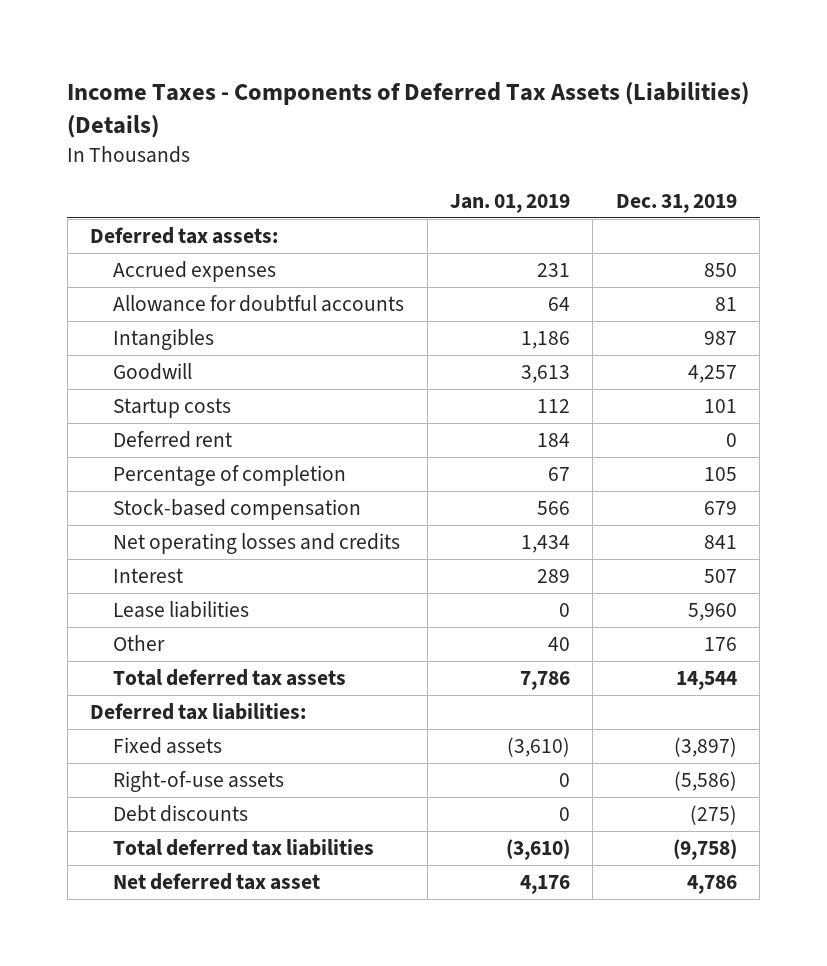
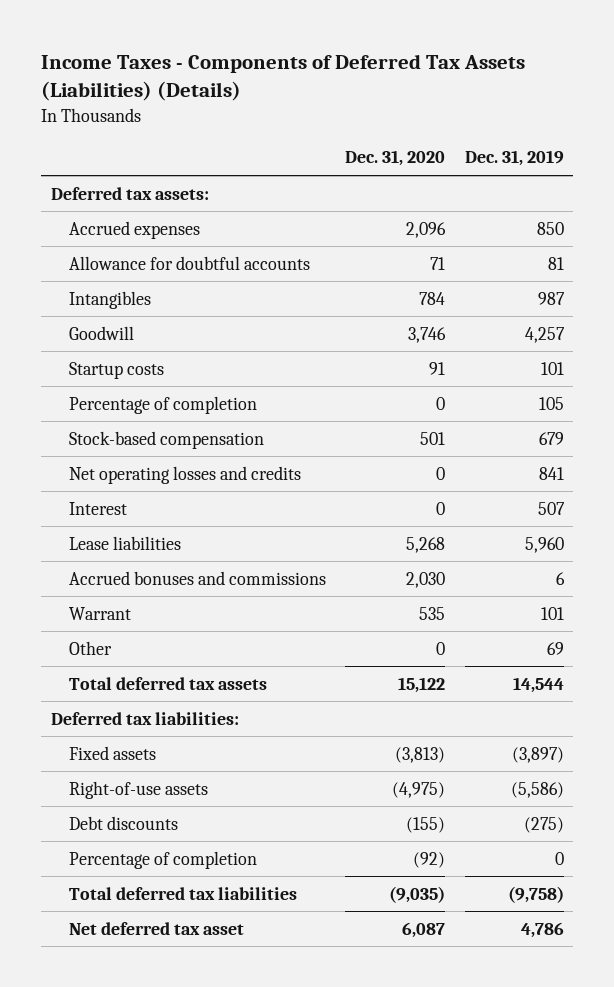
- | Jan. 01, 2019 | Dec. 31, 2019
+ | Dec. 31, 2020 | Dec. 31, 2019
- Deferred rent | 184 | 0
- Other | 40 | 176
+ Accrued bonuses and commissions | 2,030 | 6
+ Warrant | 535 | 101
+ Other | 0 | 69
+ Percentage of completion | (92) | 0

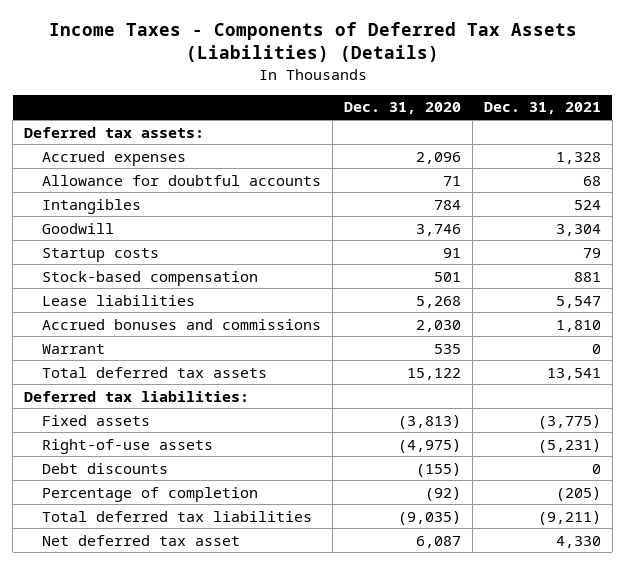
- | Dec. 31, 2020 | Dec. 31, 2019
+ | Dec. 31, 2020 | Dec. 31, 2021
- Percentage of completion | 0 | 105
- Net operating losses and credits | 0 | 841
- Interest | 0 | 507
- Other | 0 | 69

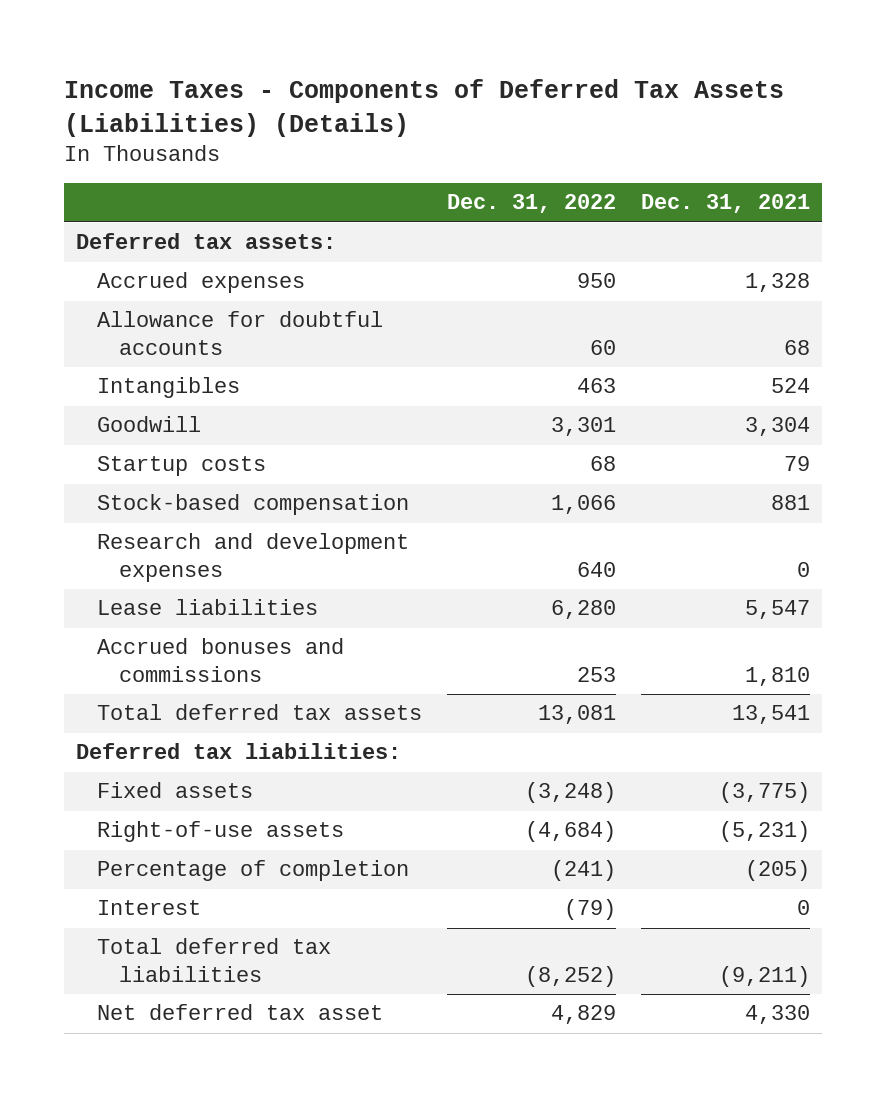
- | Dec. 31, 2020 | Dec. 31, 2021
+ | Dec. 31, 2022 | Dec. 31, 2021
+ Research and development expenses | 640 | 0
- Warrant | 535 | 0
- Debt discounts | (155) | 0
+ Interest | (79) | 0

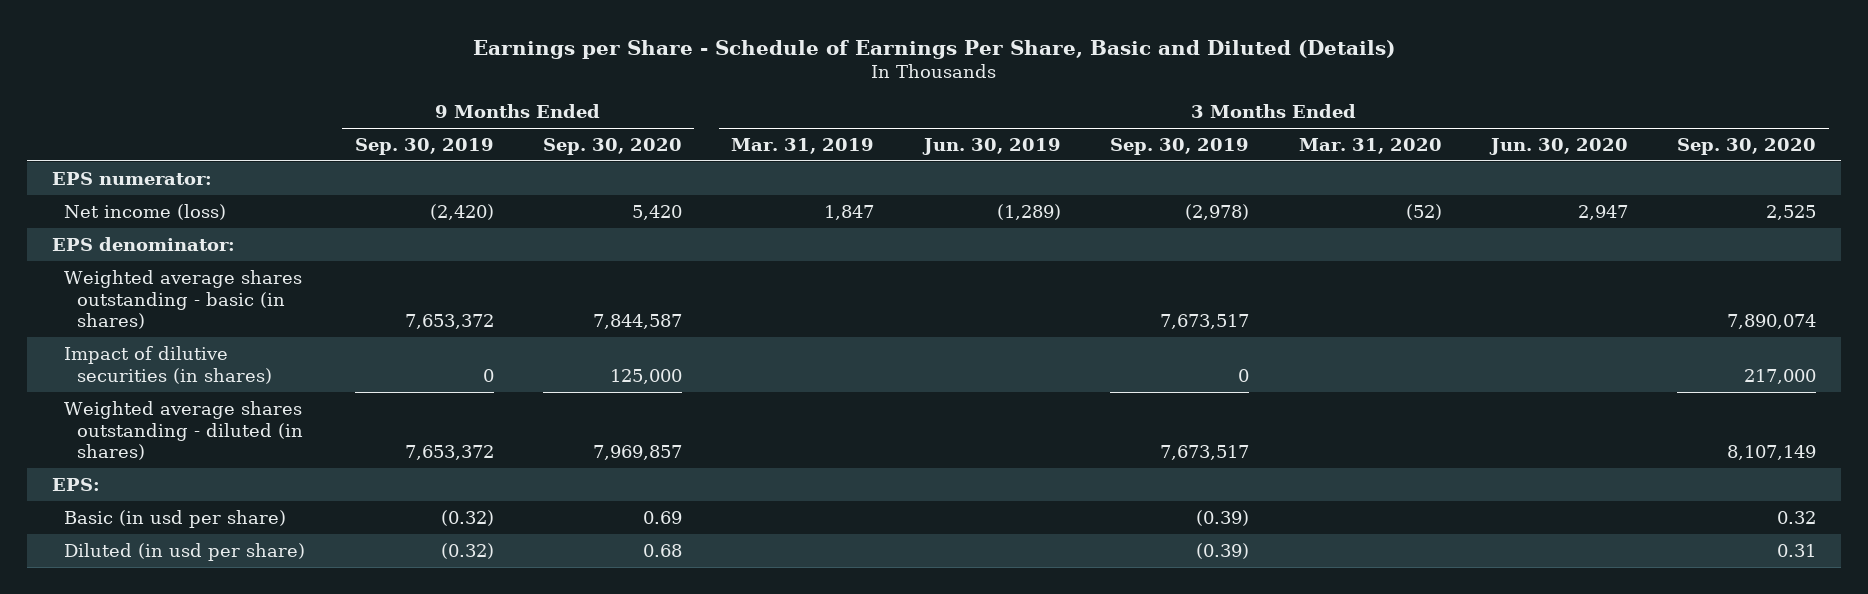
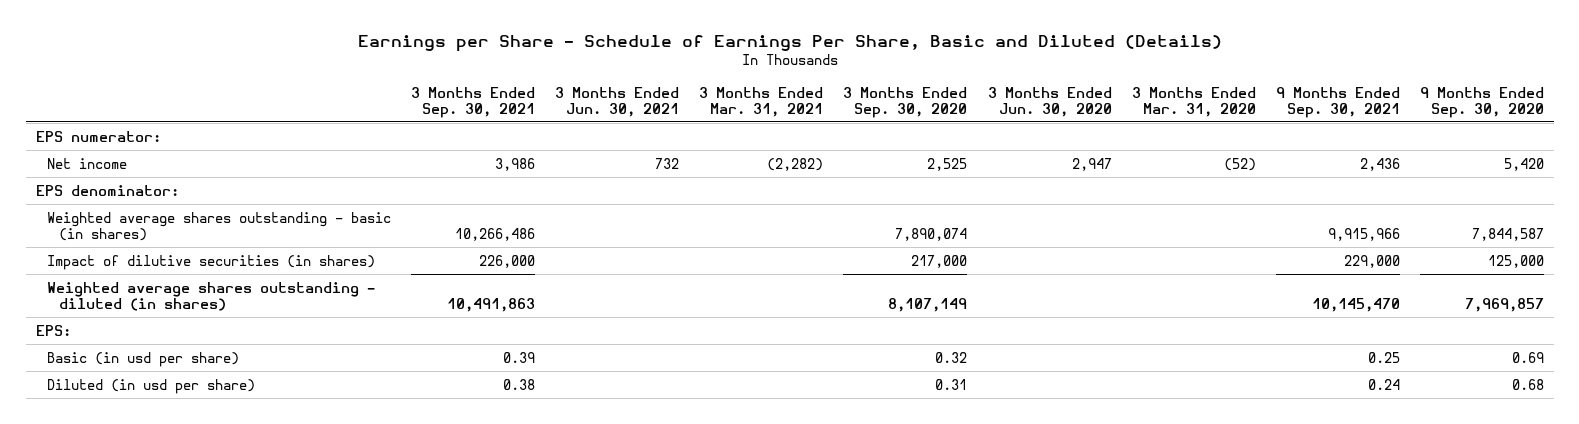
- | 9 Months Ended Sep. 30, 2019 | 9 Months Ended Sep. 30, 2020 | 3 Months Ended Mar. 31, 2019 | 3 Months Ended Jun. 30, 2019 | 3 Months Ended Sep. 30, 2019 | 3 Months Ended Mar. 31, 2020 | 3 Months Ended Jun. 30, 2020 | 3 Months Ended Sep. 30, 2020
+ | 3 Months Ended Sep. 30, 2021 | 3 Months Ended Jun. 30, 2021 | 3 Months Ended Mar. 31, 2021 | 3 Months Ended Sep. 30, 2020 | 3 Months Ended Jun. 30, 2020 | 3 Months Ended Mar. 31, 2020 | 9 Months Ended Sep. 30, 2021 | 9 Months Ended Sep. 30, 2020
- Net income (loss) | (2,420) | 5,420 | 1,847 | (1,289) | (2,978) | (52) | 2,947 | 2,525
+ Net income | 3,986 | 732 | (2,282) | 2,525 | 2,947 | (52) | 2,436 | 5,420

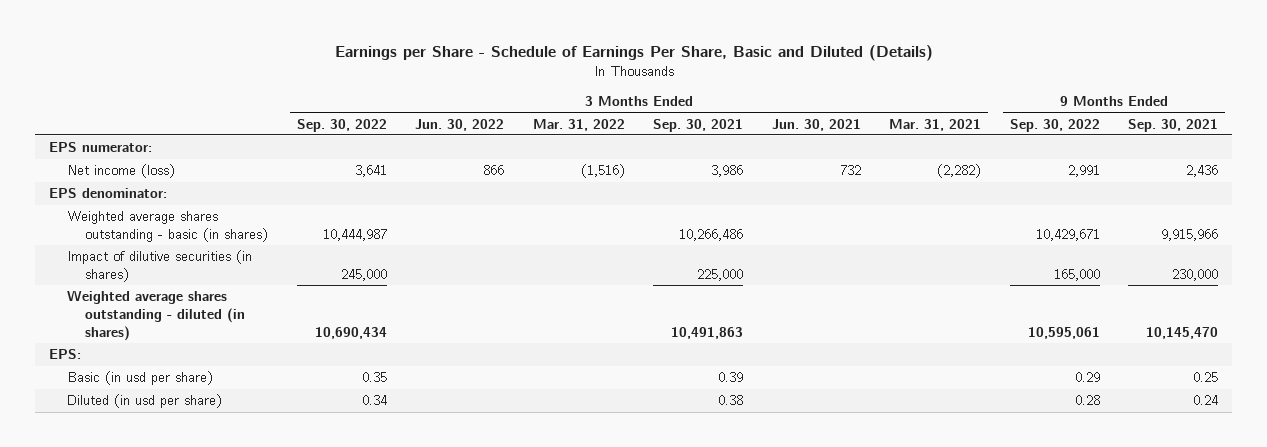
- | 3 Months Ended Sep. 30, 2021 | 3 Months Ended Jun. 30, 2021 | 3 Months Ended Mar. 31, 2021 | 3 Months Ended Sep. 30, 2020 | 3 Months Ended Jun. 30, 2020 | 3 Months Ended Mar. 31, 2020 | 9 Months Ended Sep. 30, 2021 | 9 Months Ended Sep. 30, 2020
+ | 3 Months Ended Sep. 30, 2022 | 3 Months Ended Jun. 30, 2022 | 3 Months Ended Mar. 31, 2022 | 3 Months Ended Sep. 30, 2021 | 3 Months Ended Jun. 30, 2021 | 3 Months Ended Mar. 31, 2021 | 9 Months Ended Sep. 30, 2022 | 9 Months Ended Sep. 30, 2021
- Net income | 3,986 | 732 | (2,282) | 2,525 | 2,947 | (52) | 2,436 | 5,420
+ Net income (loss) | 3,641 | 866 | (1,516) | 3,986 | 732 | (2,282) | 2,991 | 2,436
- Impact of dilutive securities (in shares) | 226,000 | | | 217,000 | | | 229,000 | 125,000
+ Impact of dilutive securities (in shares) | 245,000 | | | 225,000 | | | 165,000 | 230,000

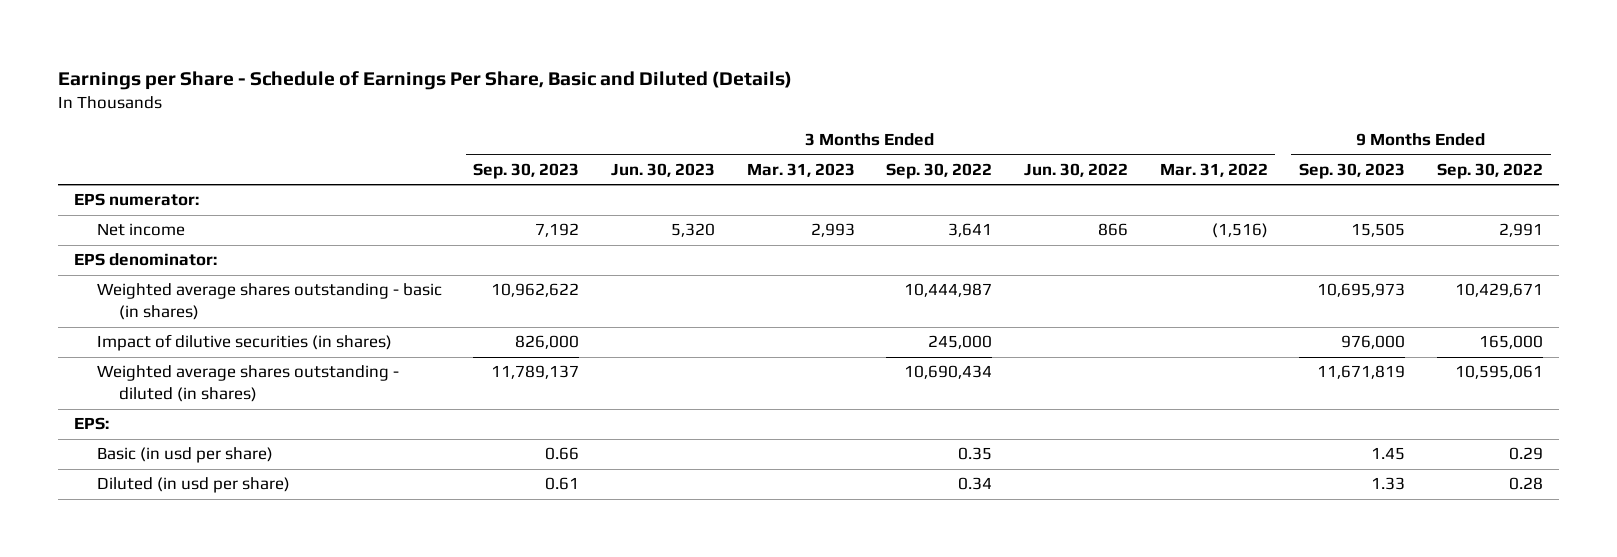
- | 3 Months Ended Sep. 30, 2022 | 3 Months Ended Jun. 30, 2022 | 3 Months Ended Mar. 31, 2022 | 3 Months Ended Sep. 30, 2021 | 3 Months Ended Jun. 30, 2021 | 3 Months Ended Mar. 31, 2021 | 9 Months Ended Sep. 30, 2022 | 9 Months Ended Sep. 30, 2021
+ | 3 Months Ended Sep. 30, 2023 | 3 Months Ended Jun. 30, 2023 | 3 Months Ended Mar. 31, 2023 | 3 Months Ended Sep. 30, 2022 | 3 Months Ended Jun. 30, 2022 | 3 Months Ended Mar. 31, 2022 | 9 Months Ended Sep. 30, 2023 | 9 Months Ended Sep. 30, 2022
- Net income (loss) | 3,641 | 866 | (1,516) | 3,986 | 732 | (2,282) | 2,991 | 2,436
+ Net income | 7,192 | 5,320 | 2,993 | 3,641 | 866 | (1,516) | 15,505 | 2,991

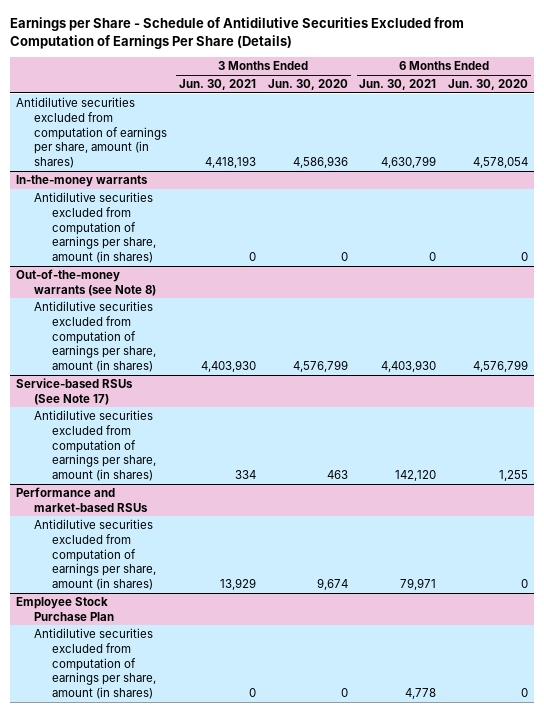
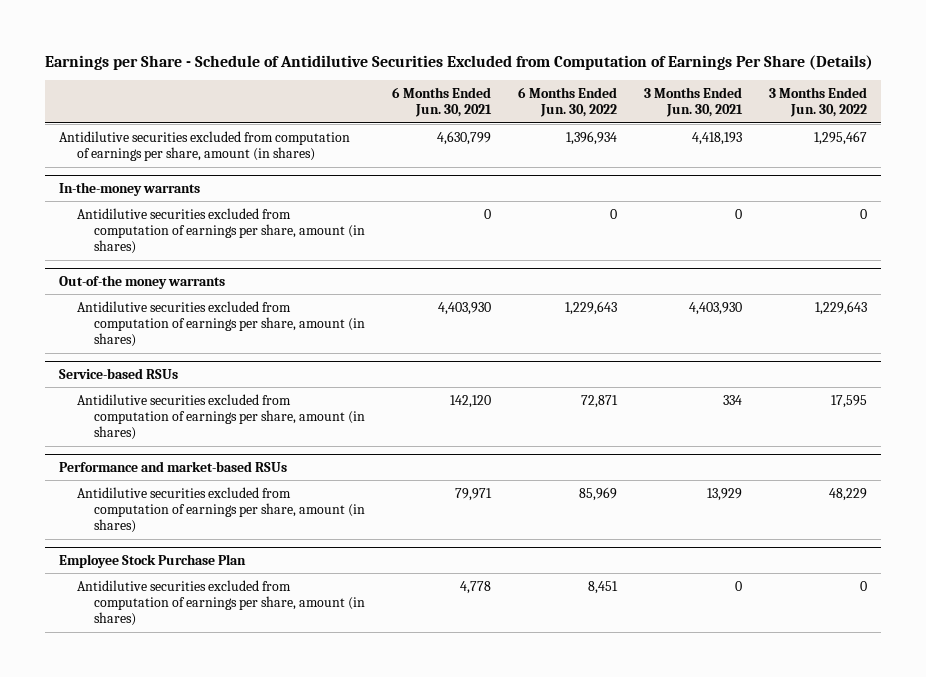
- | 3 Months Ended Jun. 30, 2021 | 3 Months Ended Jun. 30, 2020 | 6 Months Ended Jun. 30, 2021 | 6 Months Ended Jun. 30, 2020
+ | 6 Months Ended Jun. 30, 2021 | 6 Months Ended Jun. 30, 2022 | 3 Months Ended Jun. 30, 2021 | 3 Months Ended Jun. 30, 2022
- Out-of-the-money warrants (see Note 8)
+ Out-of-the money warrants
- Service-based RSUs (See Note 17)
+ Service-based RSUs

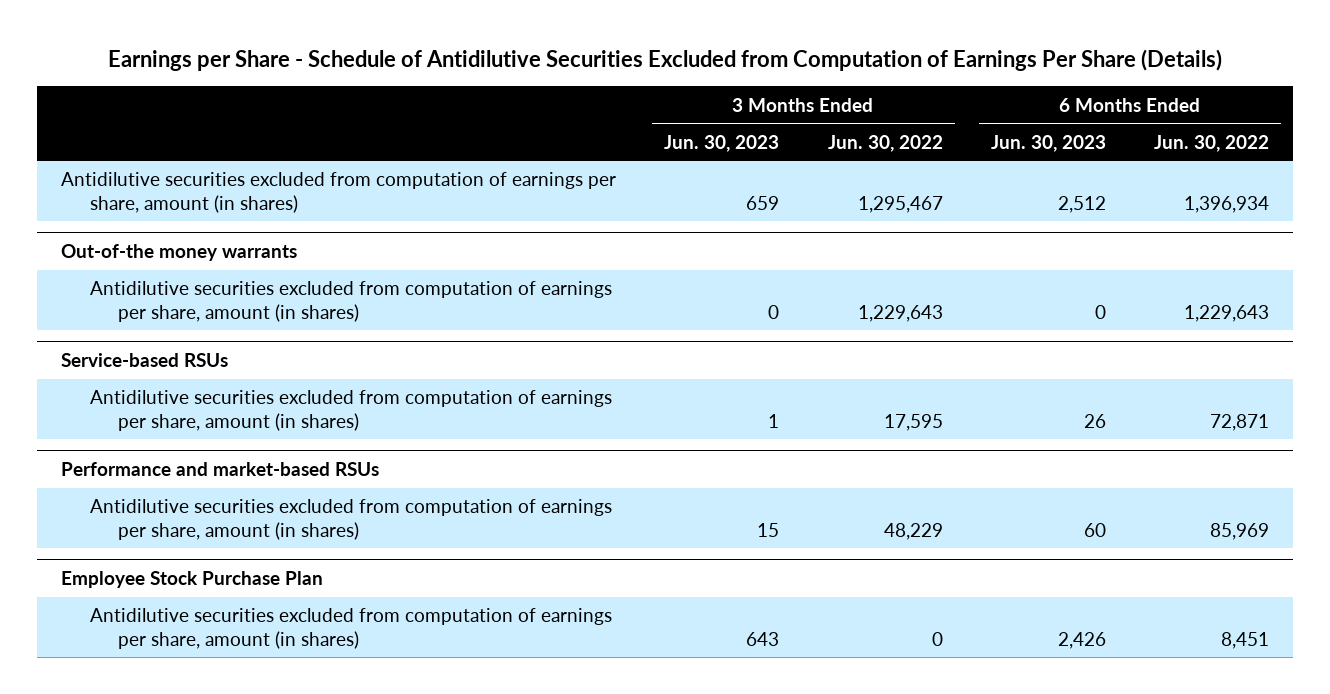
- | 6 Months Ended Jun. 30, 2021 | 6 Months Ended Jun. 30, 2022 | 3 Months Ended Jun. 30, 2021 | 3 Months Ended Jun. 30, 2022
+ | 3 Months Ended Jun. 30, 2023 | 3 Months Ended Jun. 30, 2022 | 6 Months Ended Jun. 30, 2023 | 6 Months Ended Jun. 30, 2022
- In-the-money warrants
- Antidilutive securities excluded from computation of earnings per share, amount (in shares) | 0 | 0 | 0 | 0

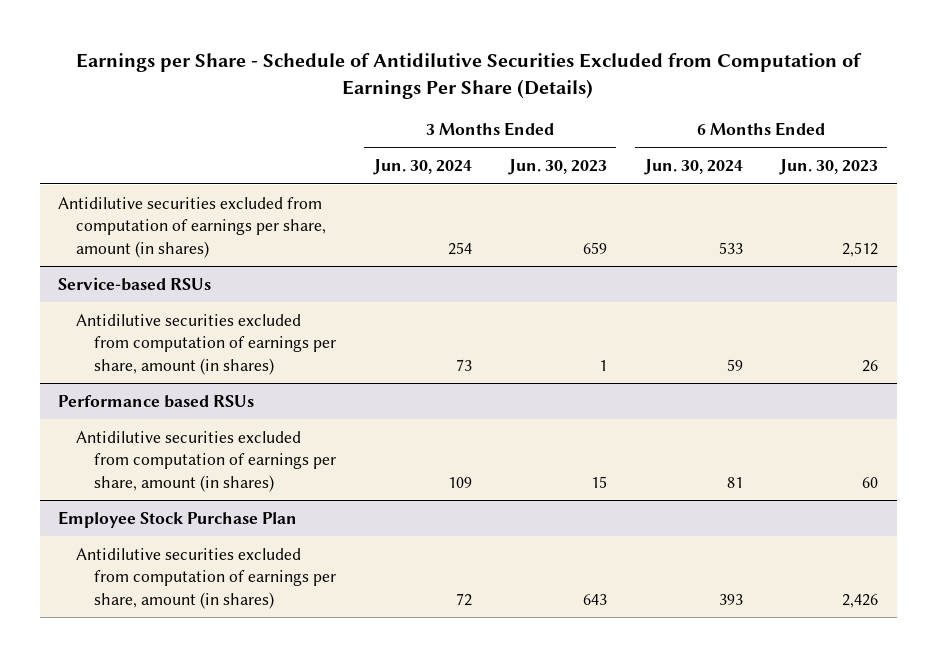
- | 3 Months Ended Jun. 30, 2023 | 3 Months Ended Jun. 30, 2022 | 6 Months Ended Jun. 30, 2023 | 6 Months Ended Jun. 30, 2022
+ | 3 Months Ended Jun. 30, 2024 | 3 Months Ended Jun. 30, 2023 | 6 Months Ended Jun. 30, 2024 | 6 Months Ended Jun. 30, 2023
- Out-of-the money warrants
- Antidilutive securities excluded from computation of earnings per share, amount (in shares) | 0 | 1,229,643 | 0 | 1,229,643
- Performance and market-based RSUs
+ Performance based RSUs

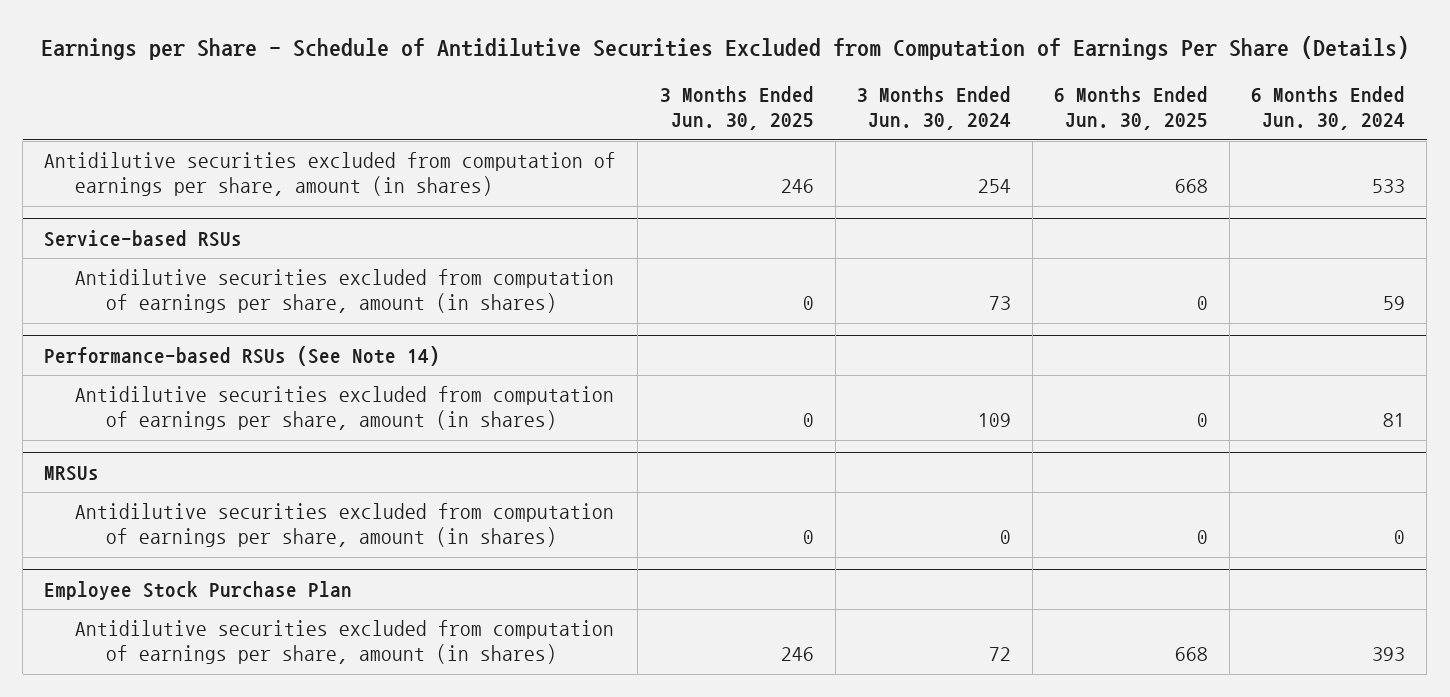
- | 3 Months Ended Jun. 30, 2024 | 3 Months Ended Jun. 30, 2023 | 6 Months Ended Jun. 30, 2024 | 6 Months Ended Jun. 30, 2023
+ | 3 Months Ended Jun. 30, 2025 | 3 Months Ended Jun. 30, 2024 | 6 Months Ended Jun. 30, 2025 | 6 Months Ended Jun. 30, 2024
- Performance based RSUs
+ Performance-based RSUs (See Note 14)
+ MRSUs
+ Antidilutive securities excluded from computation of earnings per share, amount (in shares) | 0 | 0 | 0 | 0

